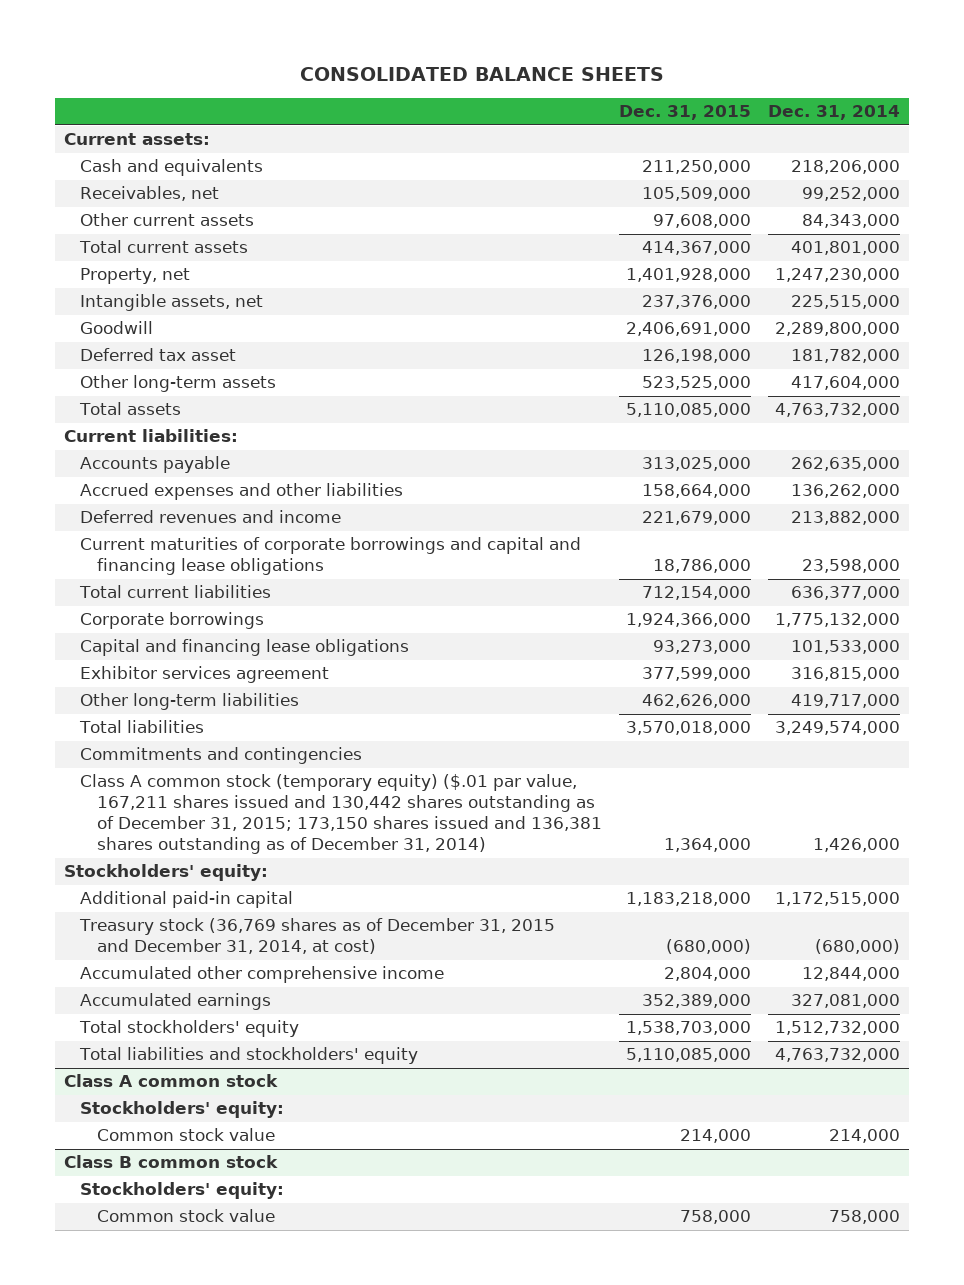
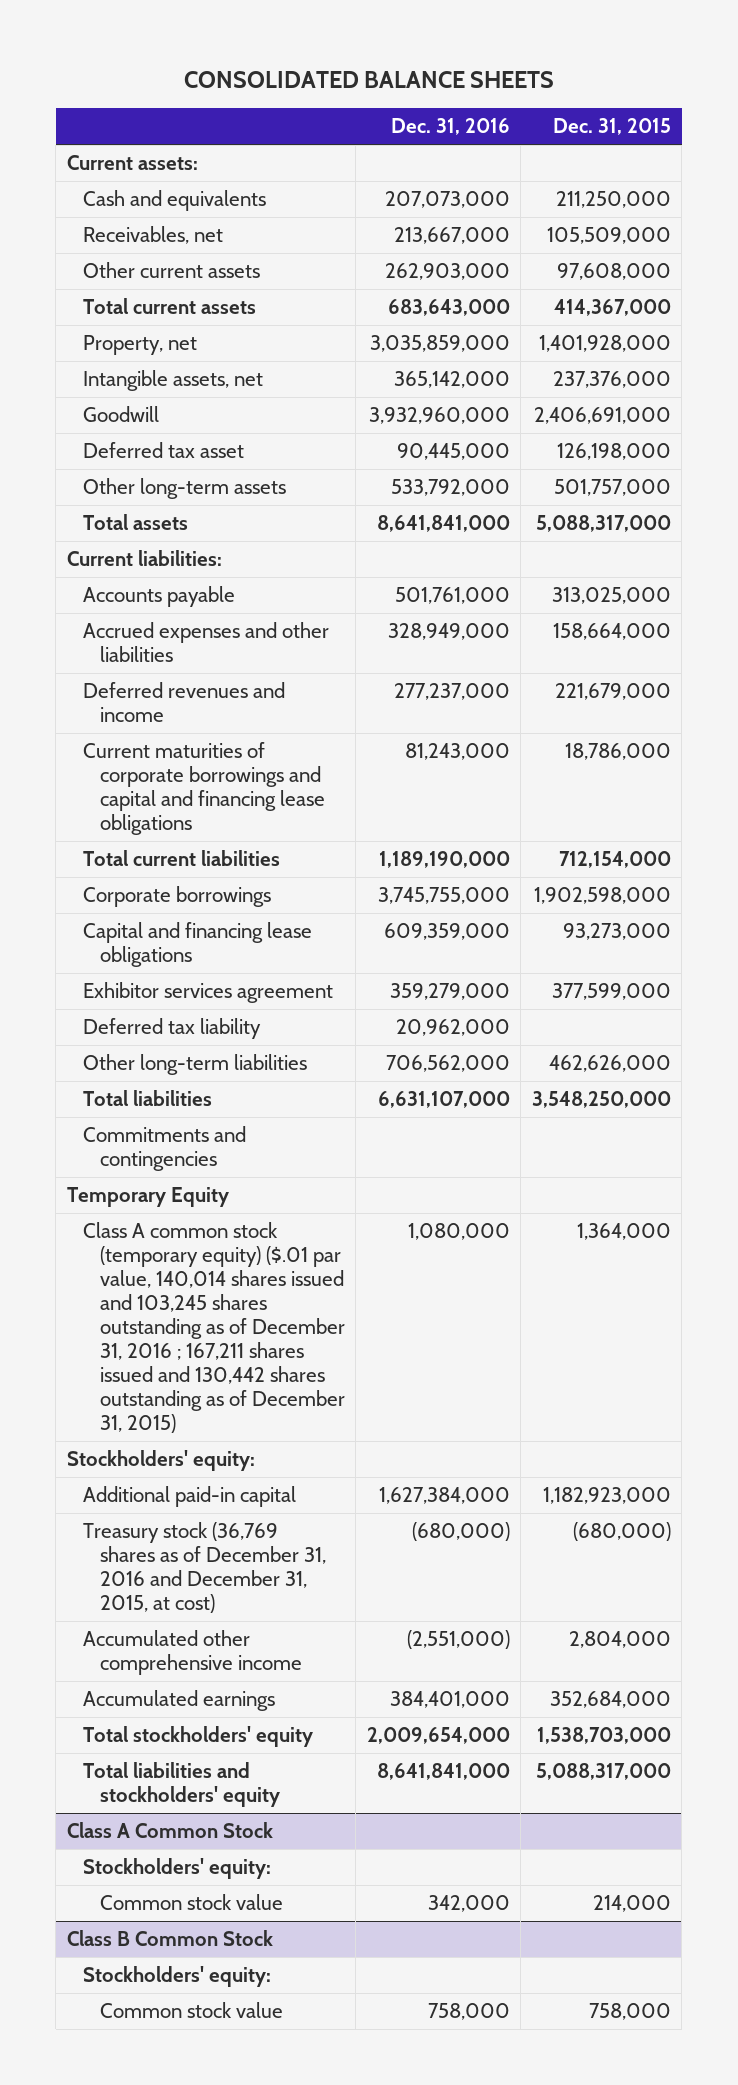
- | Dec. 31, 2015 | Dec. 31, 2014
+ | Dec. 31, 2016 | Dec. 31, 2015
- Other long-term assets | 523,525,000 | 417,604,000
- Total assets | 5,110,085,000 | 4,763,732,000
+ Other long-term assets | 533,792,000 | 501,757,000
+ Total assets | 8,641,841,000 | 5,088,317,000
- Corporate borrowings | 1,924,366,000 | 1,775,132,000
+ Corporate borrowings | 3,745,755,000 | 1,902,598,000
+ Deferred tax liability | 20,962,000 |
- Total liabilities | 3,570,018,000 | 3,249,574,000
+ Total liabilities | 6,631,107,000 | 3,548,250,000
- Class A common stock (temporary equity) ($.01 par value, 167,211 shares issued and 130,442 shares outstanding as of December 31, 2015; 173,150 shares issued and 136,381 shares outstanding as of December 31, 2014) | 1,364,000 | 1,426,000
+ Temporary Equity
+ Class A common stock (temporary equity) ($.01 par value, 140,014 shares issued and 103,245 shares outstanding as of December 31, 2016 ; 167,211 shares issued and 130,442 shares outstanding as of December 31, 2015) | 1,080,000 | 1,364,000
- Additional paid-in capital | 1,183,218,000 | 1,172,515,000
- Treasury stock (36,769 shares as of December 31, 2015 and December 31, 2014, at cost) | (680,000) | (680,000)
+ Additional paid-in capital | 1,627,384,000 | 1,182,923,000
+ Treasury stock (36,769 shares as of December 31, 2016 and December 31, 2015, at cost) | (680,000) | (680,000)
- Accumulated earnings | 352,389,000 | 327,081,000
+ Accumulated earnings | 384,401,000 | 352,684,000
- Total liabilities and stockholders' equity | 5,110,085,000 | 4,763,732,000
- Class A common stock
+ Total liabilities and stockholders' equity | 8,641,841,000 | 5,088,317,000
+ Class A Common Stock
- Class B common stock
+ Class B Common Stock

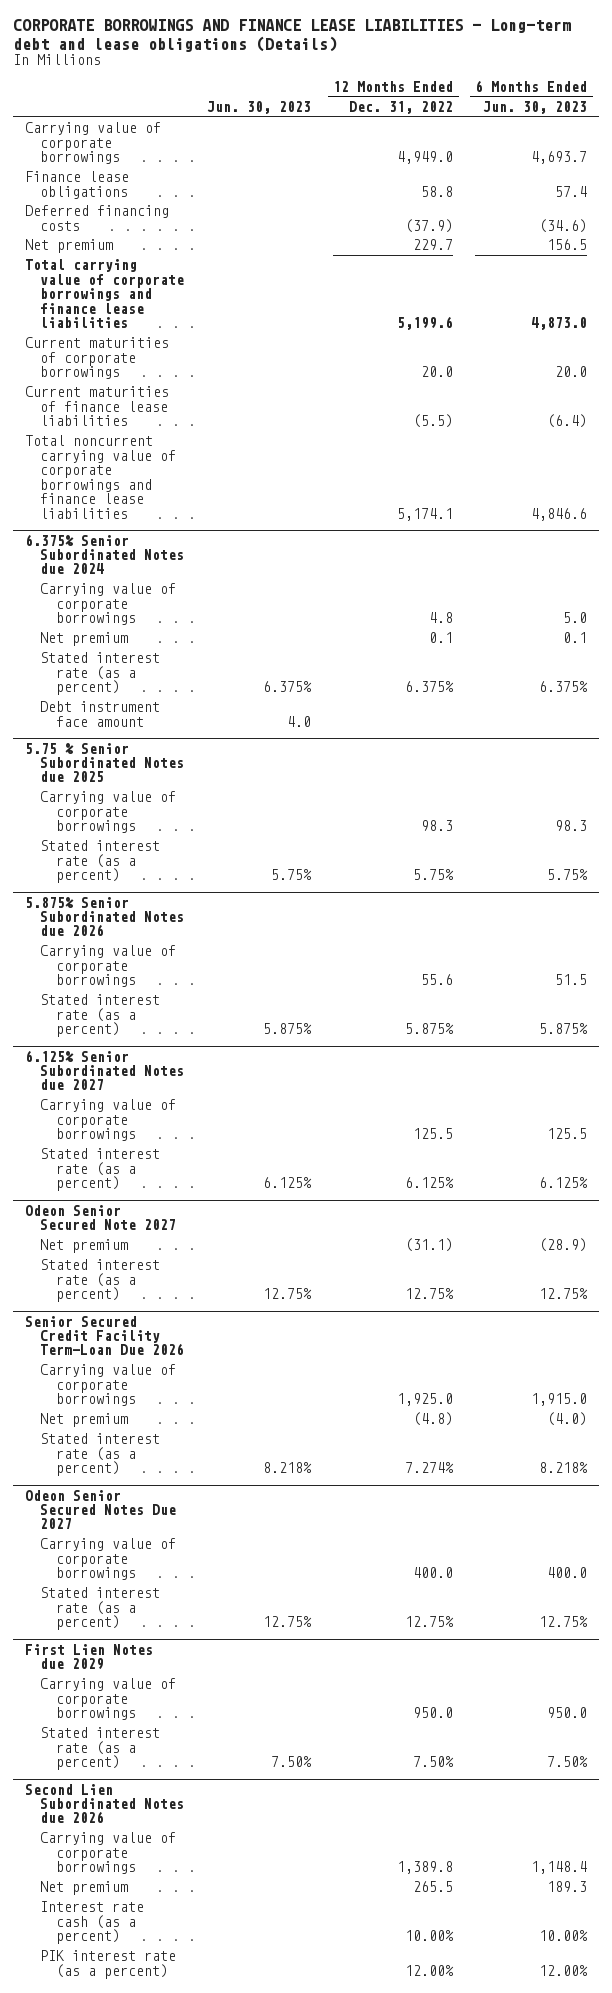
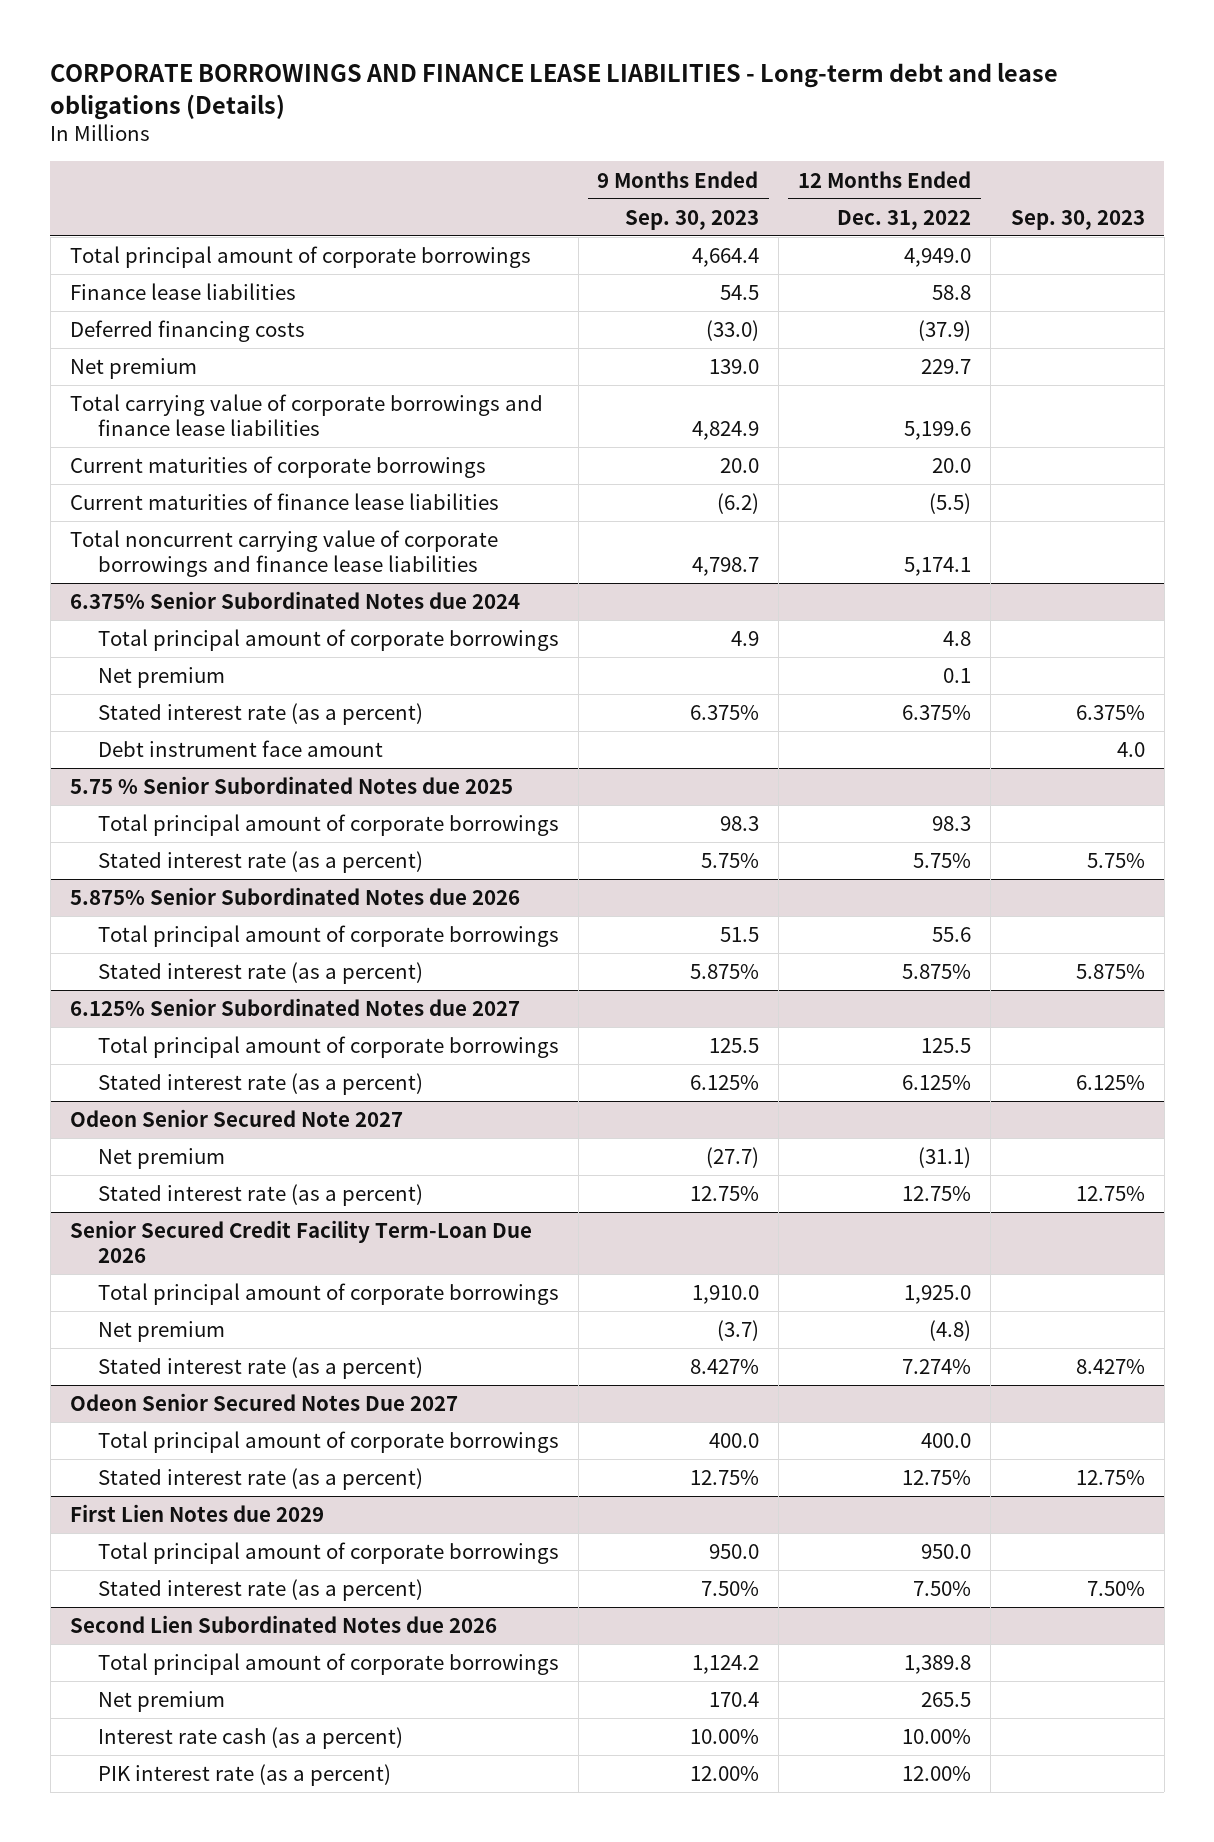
- | Jun. 30, 2023 | 12 Months Ended Dec. 31, 2022 | 6 Months Ended Jun. 30, 2023
+ | 9 Months Ended Sep. 30, 2023 | 12 Months Ended Dec. 31, 2022 | Sep. 30, 2023
- Carrying value of corporate borrowings | | 4,949.0 | 4,693.7
- Finance lease obligations | | 58.8 | 57.4
+ Total principal amount of corporate borrowings | 4,664.4 | 4,949.0 |
+ Finance lease liabilities | 54.5 | 58.8 |
@ 6.375% Senior Subordinated Notes due 2024
- Carrying value of corporate borrowings | | 4.8 | 5.0
+ Total principal amount of corporate borrowings | 4.9 | 4.8 |
@ 5.75 % Senior Subordinated Notes due 2025
- Carrying value of corporate borrowings | | 98.3 | 98.3
+ Total principal amount of corporate borrowings | 98.3 | 98.3 |
@ 5.875% Senior Subordinated Notes due 2026
- Carrying value of corporate borrowings | | 55.6 | 51.5
+ Total principal amount of corporate borrowings | 51.5 | 55.6 |
@ 6.125% Senior Subordinated Notes due 2027
- Carrying value of corporate borrowings | | 125.5 | 125.5
+ Total principal amount of corporate borrowings | 125.5 | 125.5 |
@ Senior Secured Credit Facility Term-Loan Due 2026
- Carrying value of corporate borrowings | | 1,925.0 | 1,915.0
+ Total principal amount of corporate borrowings | 1,910.0 | 1,925.0 |
@ Odeon Senior Secured Notes Due 2027
- Carrying value of corporate borrowings | | 400.0 | 400.0
+ Total principal amount of corporate borrowings | 400.0 | 400.0 |
@ First Lien Notes due 2029
- Carrying value of corporate borrowings | | 950.0 | 950.0
+ Total principal amount of corporate borrowings | 950.0 | 950.0 |
@ Second Lien Subordinated Notes due 2026
- Carrying value of corporate borrowings | | 1,389.8 | 1,148.4
+ Total principal amount of corporate borrowings | 1,124.2 | 1,389.8 |

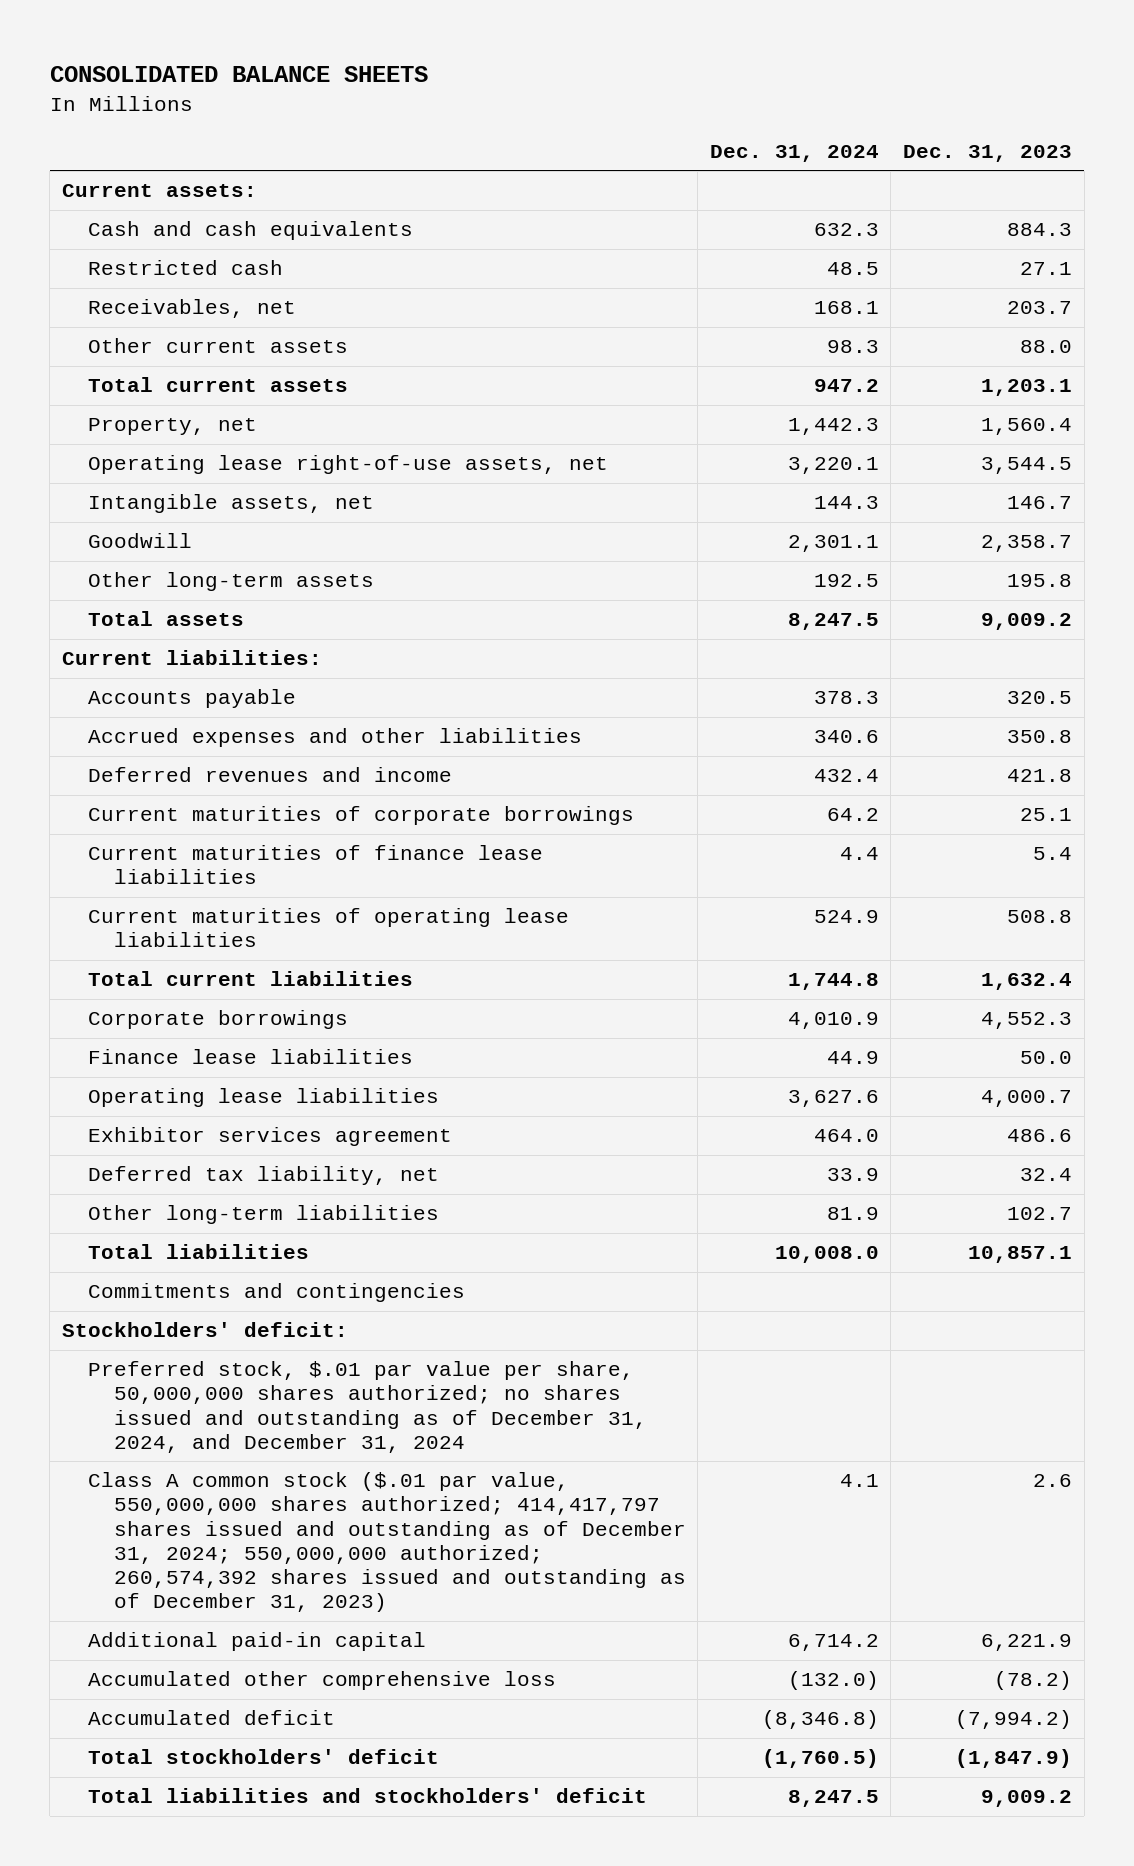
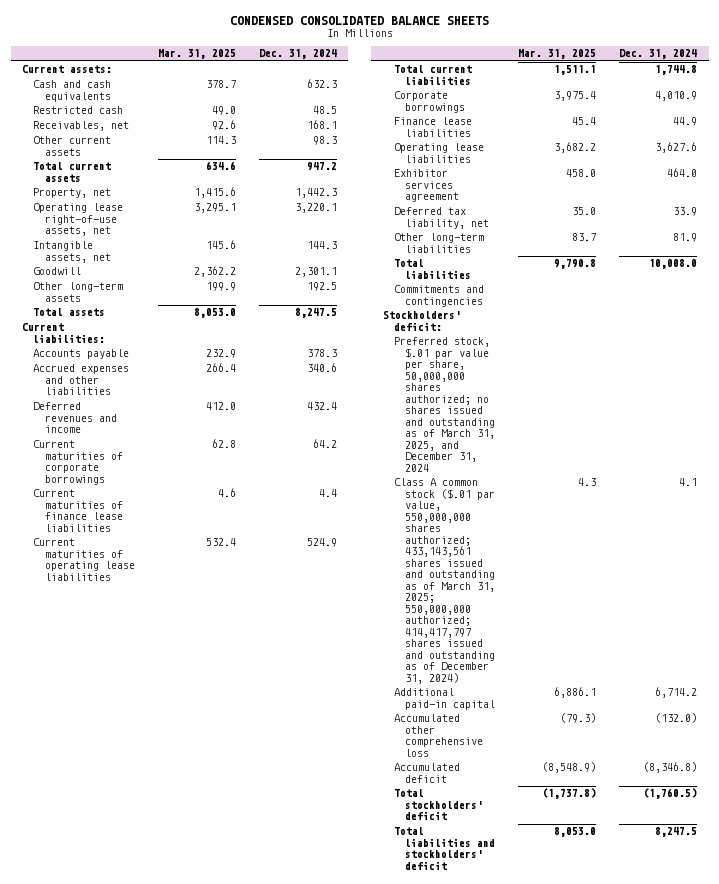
- CONSOLIDATED BALANCE SHEETS
+ CONDENSED CONSOLIDATED BALANCE SHEETS
- | Dec. 31, 2024 | Dec. 31, 2023
+ | Mar. 31, 2025 | Dec. 31, 2024
- Preferred stock, $.01 par value per share, 50,000,000 shares authorized; no shares issued and outstanding as of December 31, 2024, and December 31, 2024
- Class A common stock ($.01 par value, 550,000,000 shares authorized; 414,417,797 shares issued and outstanding as of December 31, 2024; 550,000,000 authorized; 260,574,392 shares issued and outstanding as of December 31, 2023) | 4.1 | 2.6
+ Preferred stock, $.01 par value per share, 50,000,000 shares authorized; no shares issued and outstanding as of March 31, 2025, and December 31, 2024
+ Class A common stock ($.01 par value, 550,000,000 shares authorized; 433,143,561 shares issued and outstanding as of March 31, 2025; 550,000,000 authorized; 414,417,797 shares issued and outstanding as of December 31, 2024) | 4.3 | 4.1

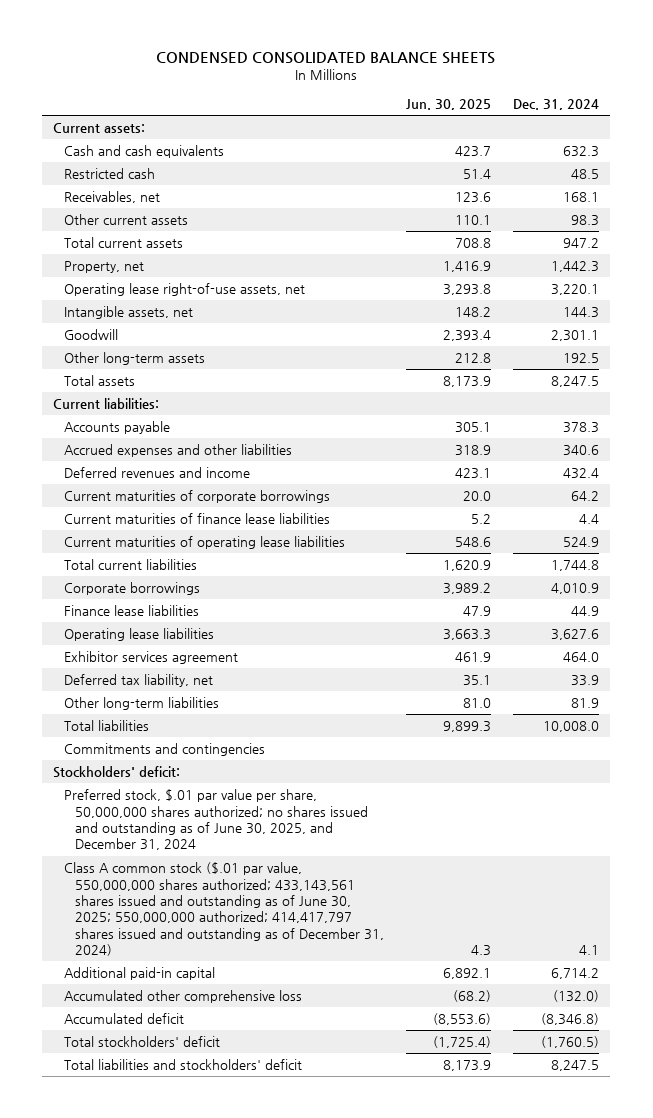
- | Mar. 31, 2025 | Dec. 31, 2024
+ | Jun. 30, 2025 | Dec. 31, 2024
- Preferred stock, $.01 par value per share, 50,000,000 shares authorized; no shares issued and outstanding as of March 31, 2025, and December 31, 2024
- Class A common stock ($.01 par value, 550,000,000 shares authorized; 433,143,561 shares issued and outstanding as of March 31, 2025; 550,000,000 authorized; 414,417,797 shares issued and outstanding as of December 31, 2024) | 4.3 | 4.1
+ Preferred stock, $.01 par value per share, 50,000,000 shares authorized; no shares issued and outstanding as of June 30, 2025, and December 31, 2024
+ Class A common stock ($.01 par value, 550,000,000 shares authorized; 433,143,561 shares issued and outstanding as of June 30, 2025; 550,000,000 authorized; 414,417,797 shares issued and outstanding as of December 31, 2024) | 4.3 | 4.1

